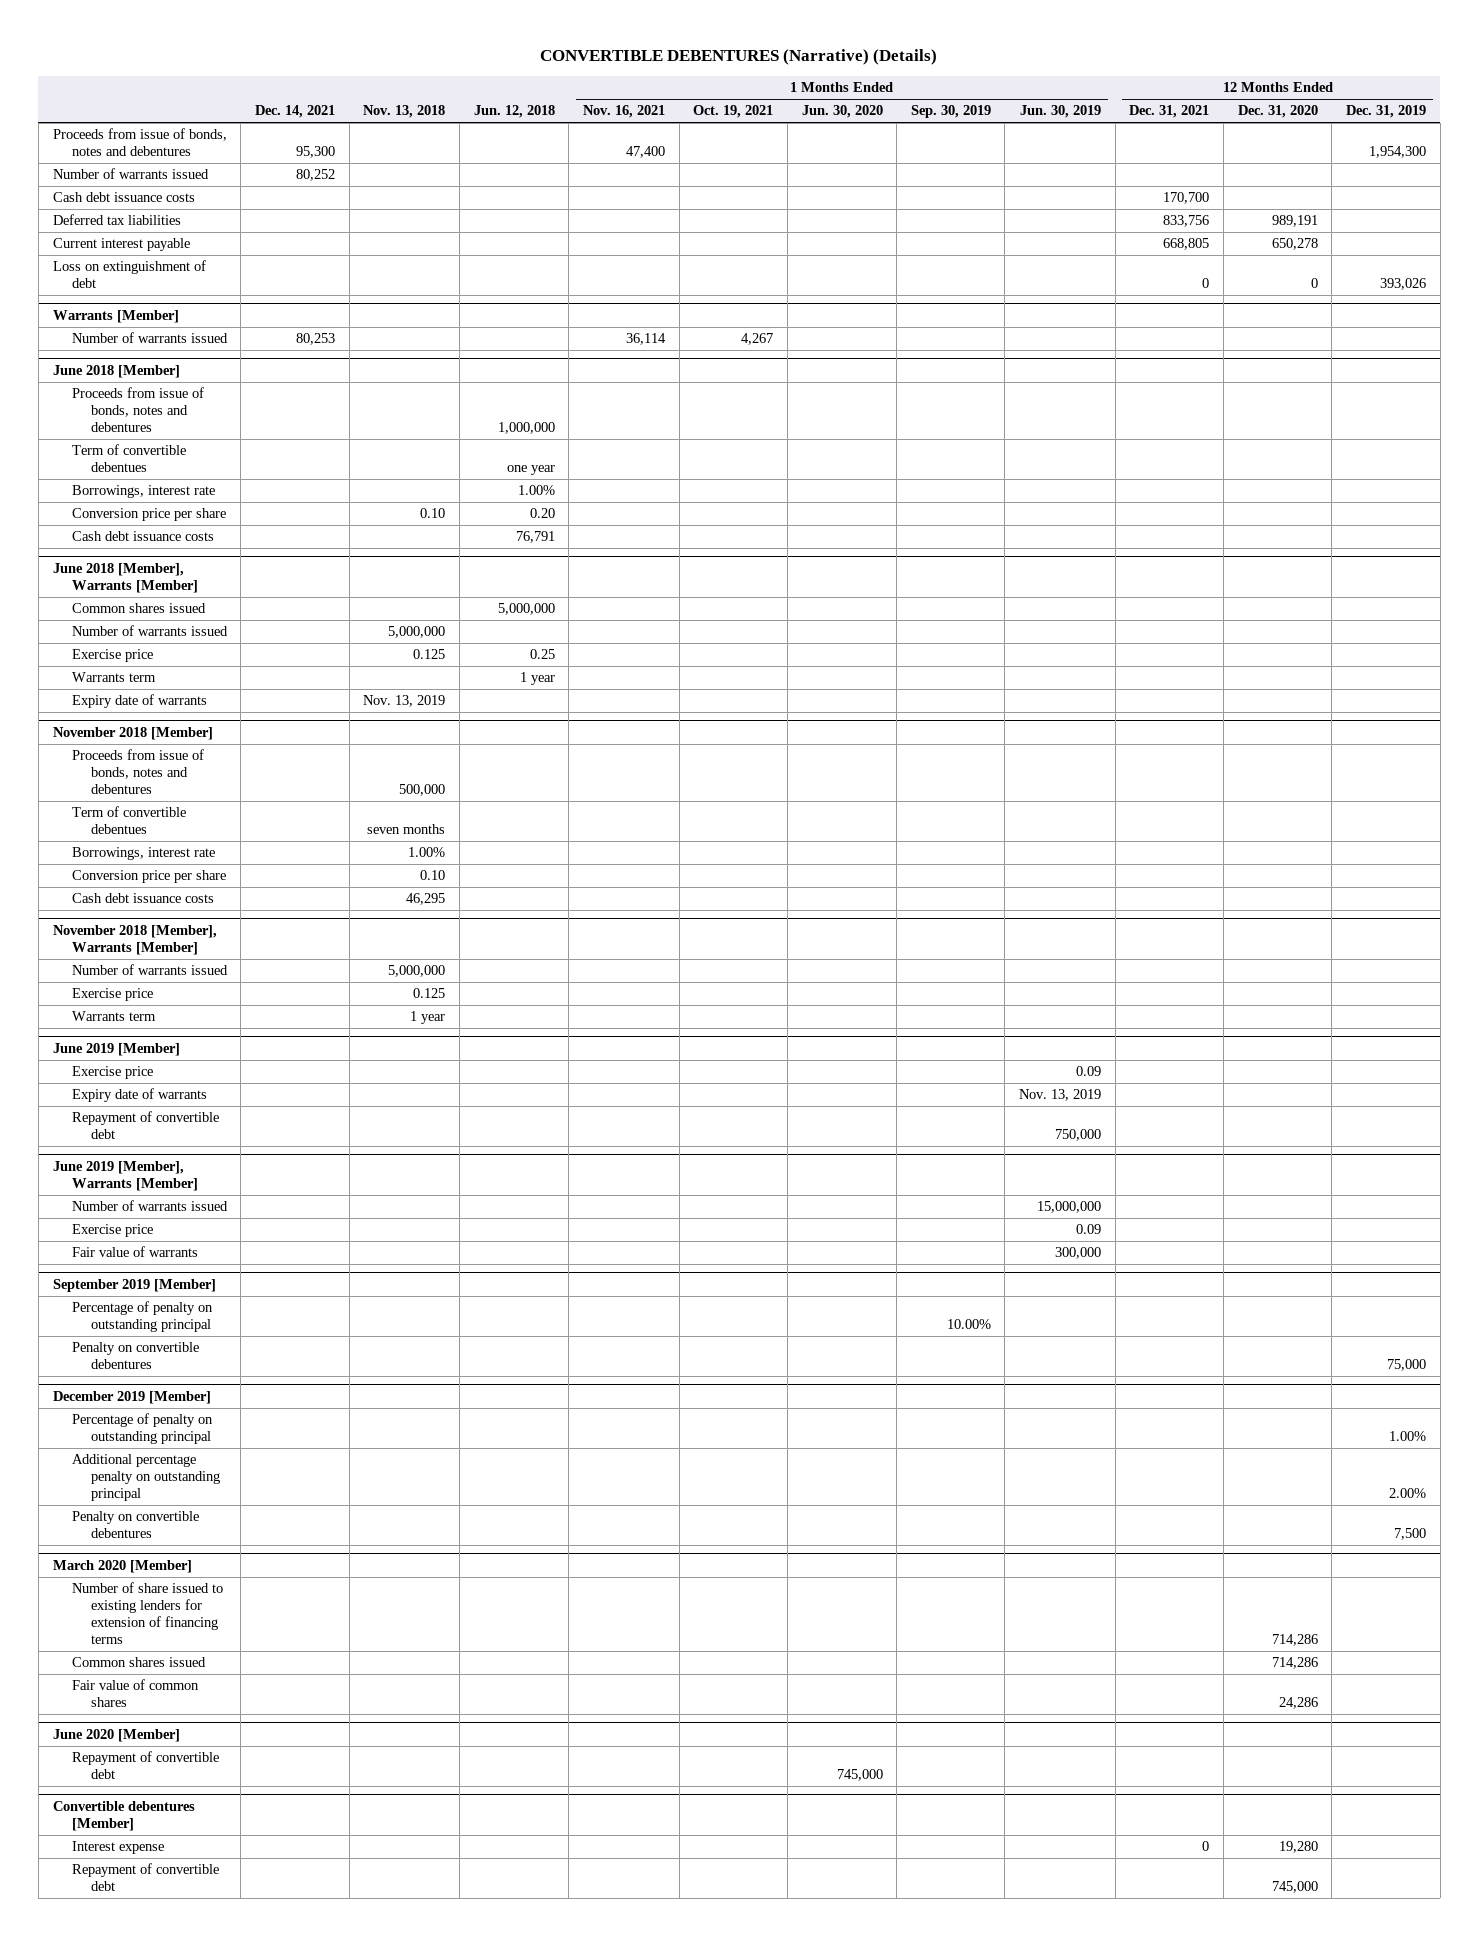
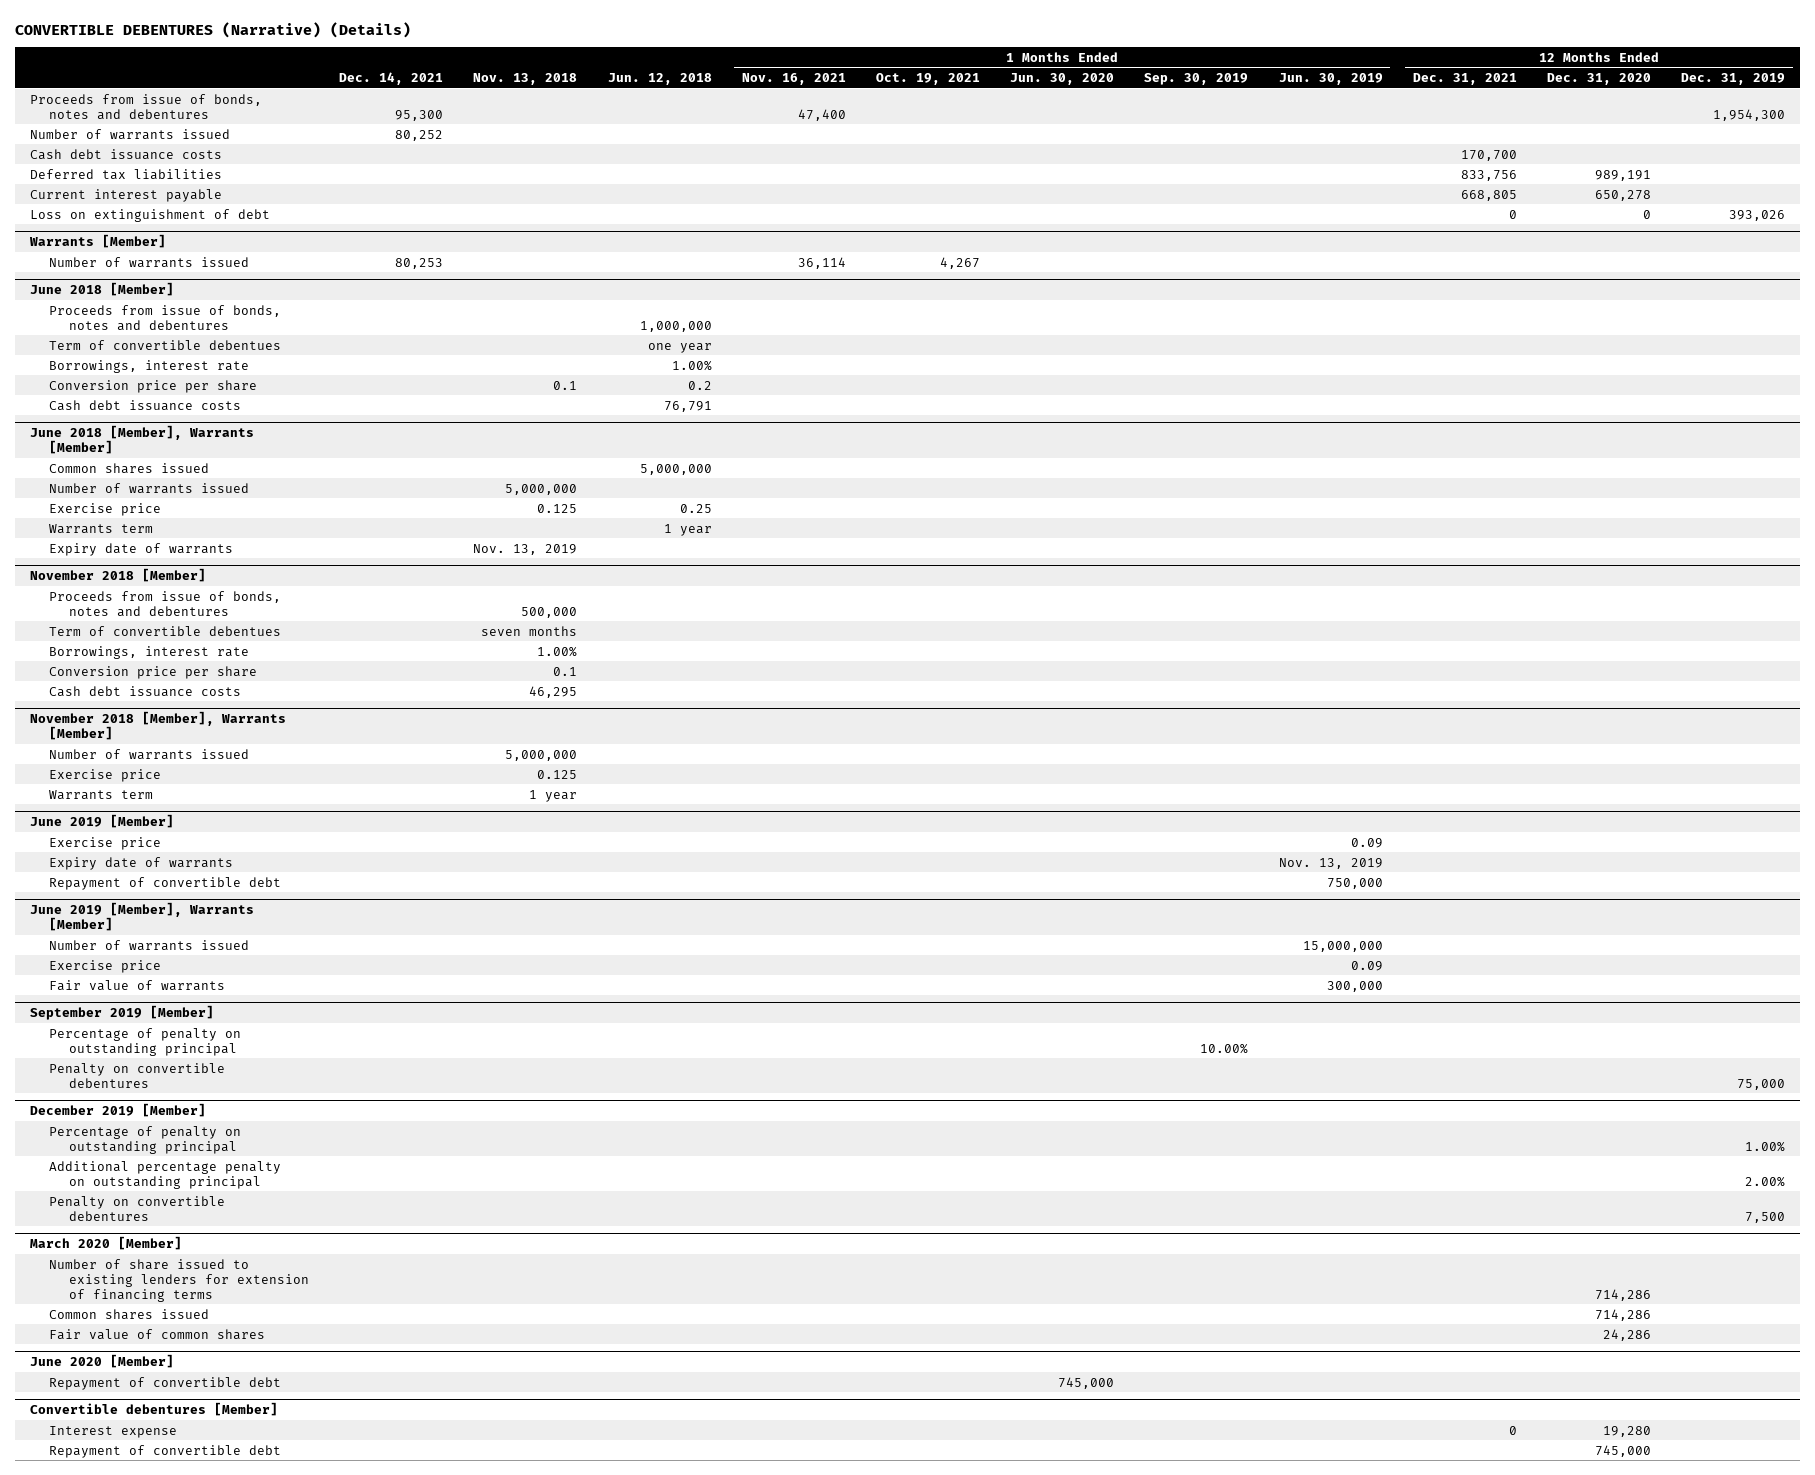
@ June 2018 [Member]
- Conversion price per share | | 0.10 | 0.20 | | | | | | | |
+ Conversion price per share | | 0.1 | 0.2 | | | | | | | |
@ November 2018 [Member]
- Conversion price per share | | 0.10 | | | | | | | | |
+ Conversion price per share | | 0.1 | | | | | | | | |

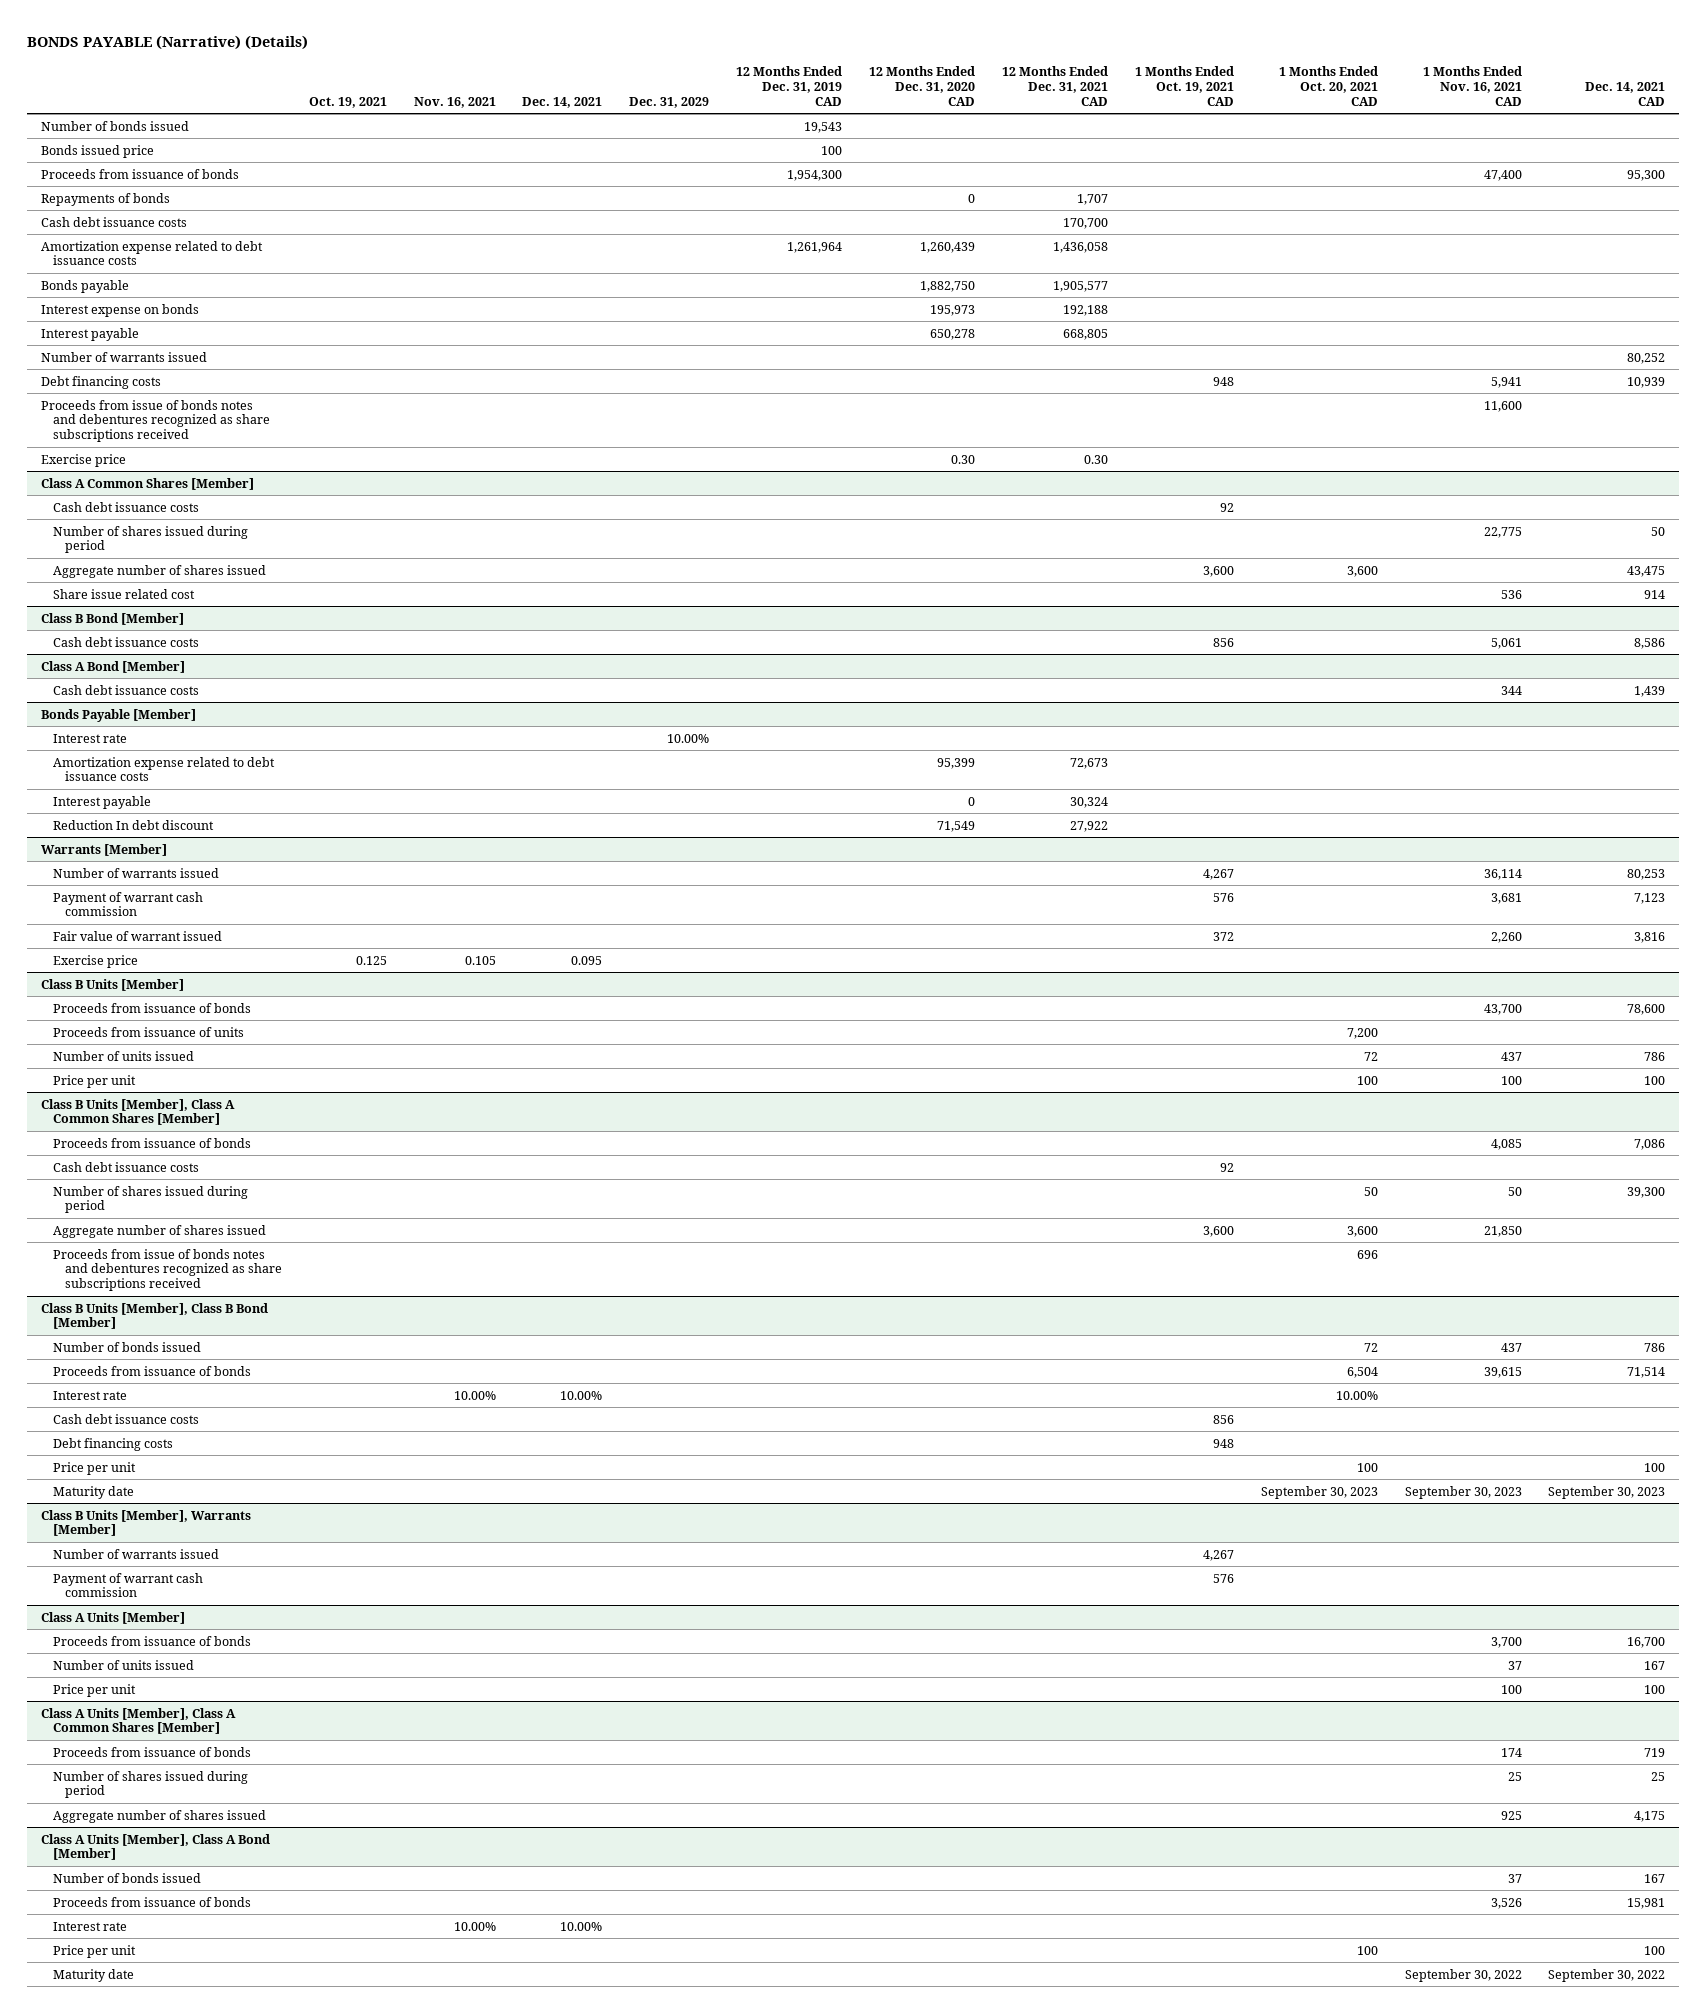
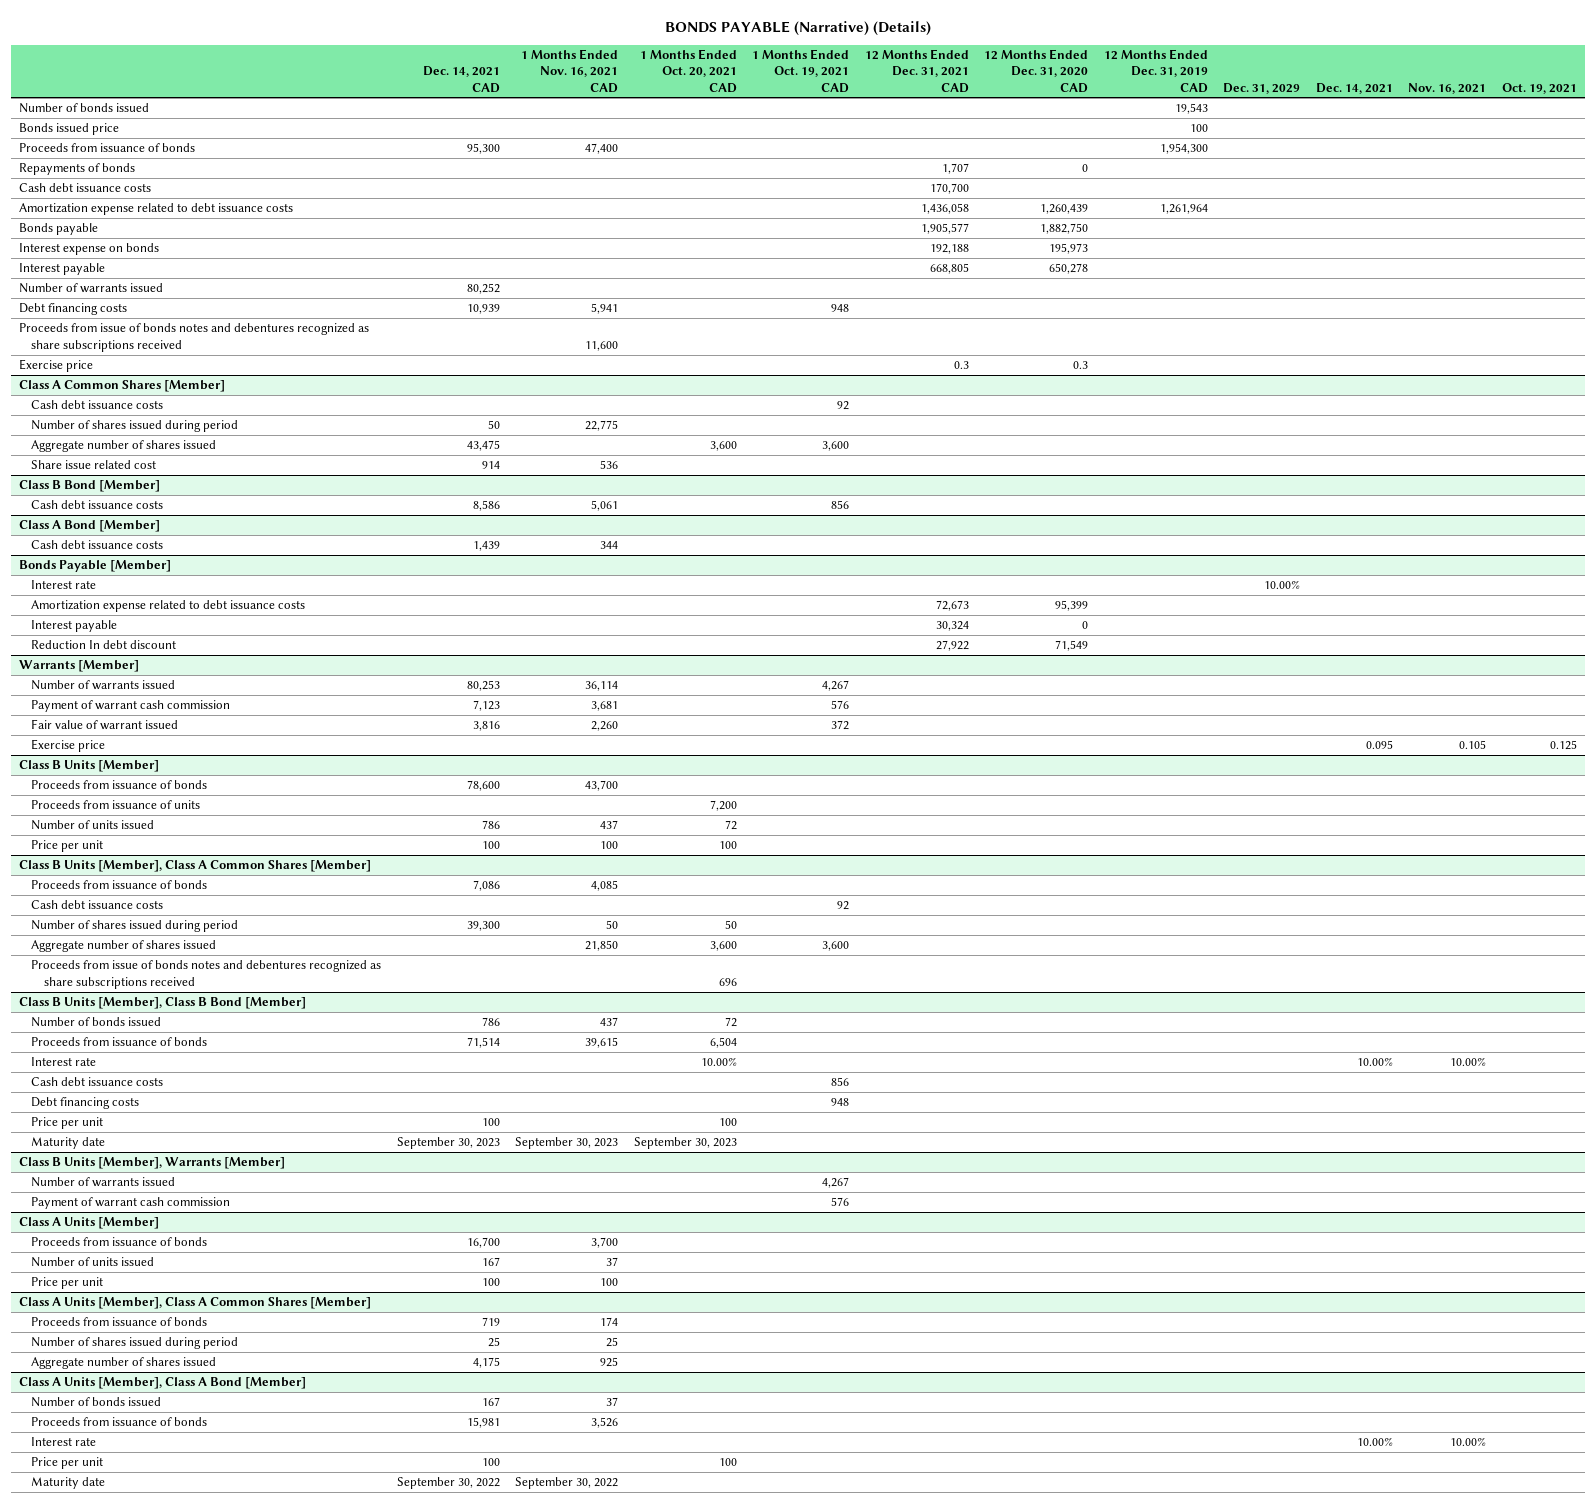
- | Oct. 19, 2021 | Nov. 16, 2021 | Dec. 14, 2021 | Dec. 31, 2029 | 12 Months Ended Dec. 31, 2019 CAD | 12 Months Ended Dec. 31, 2020 CAD | 12 Months Ended Dec. 31, 2021 CAD | 1 Months Ended Oct. 19, 2021 CAD | 1 Months Ended Oct. 20, 2021 CAD | 1 Months Ended Nov. 16, 2021 CAD | Dec. 14, 2021 CAD
+ | Dec. 14, 2021 CAD | 1 Months Ended Nov. 16, 2021 CAD | 1 Months Ended Oct. 20, 2021 CAD | 1 Months Ended Oct. 19, 2021 CAD | 12 Months Ended Dec. 31, 2021 CAD | 12 Months Ended Dec. 31, 2020 CAD | 12 Months Ended Dec. 31, 2019 CAD | Dec. 31, 2029 | Dec. 14, 2021 | Nov. 16, 2021 | Oct. 19, 2021
- Exercise price | | | | | | 0.30 | 0.30 | | | |
+ Exercise price | | | | | 0.3 | 0.3 | | | | |

